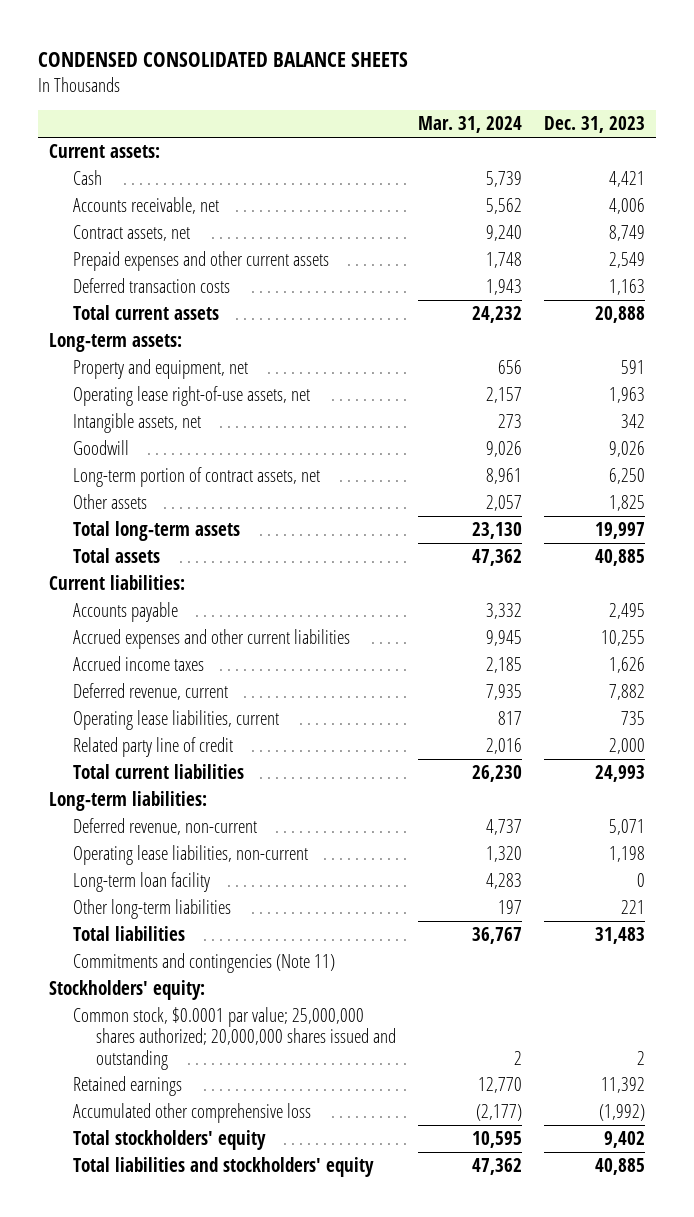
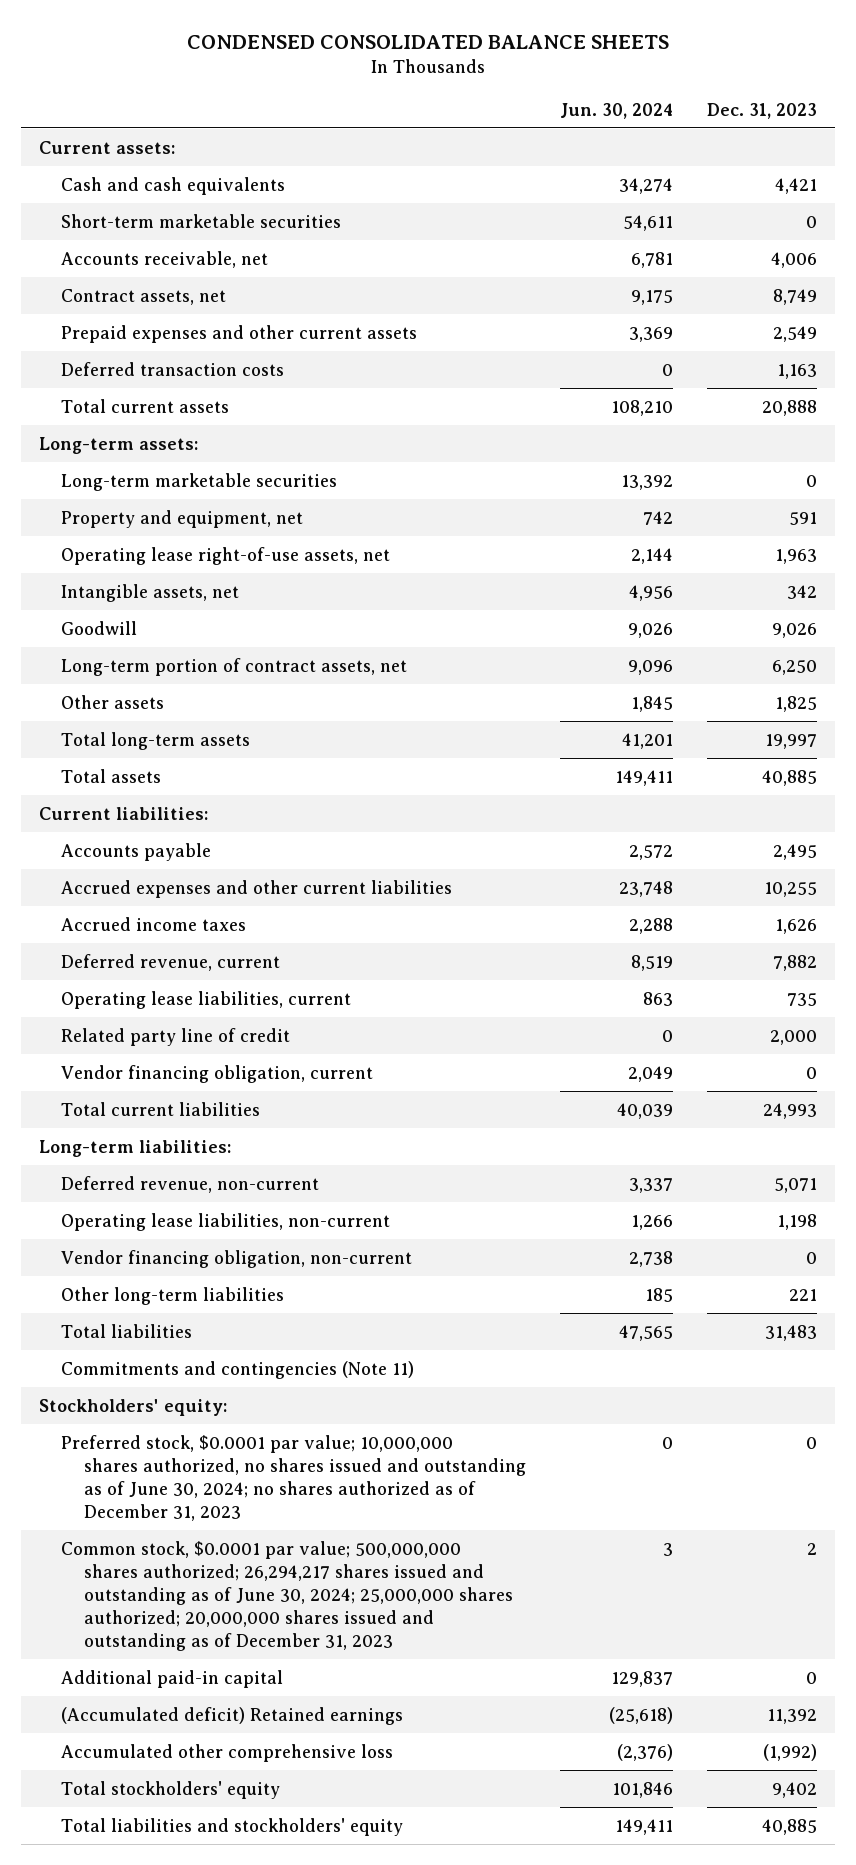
- | Mar. 31, 2024 | Dec. 31, 2023
+ | Jun. 30, 2024 | Dec. 31, 2023
- Cash | 5,739 | 4,421
+ Cash and cash equivalents | 34,274 | 4,421
+ Short-term marketable securities | 54,611 | 0
+ Long-term marketable securities | 13,392 | 0
+ Vendor financing obligation, current | 2,049 | 0
- Long-term loan facility | 4,283 | 0
+ Vendor financing obligation, non-current | 2,738 | 0
- Common stock, $0.0001 par value; 25,000,000 shares authorized; 20,000,000 shares issued and outstanding | 2 | 2
- Retained earnings | 12,770 | 11,392
+ Preferred stock, $0.0001 par value; 10,000,000 shares authorized, no shares issued and outstanding as of June 30, 2024; no shares authorized as of December 31, 2023 | 0 | 0
+ Common stock, $0.0001 par value; 500,000,000 shares authorized; 26,294,217 shares issued and outstanding as of June 30, 2024; 25,000,000 shares authorized; 20,000,000 shares issued and outstanding as of December 31, 2023 | 3 | 2
+ Additional paid-in capital | 129,837 | 0
+ (Accumulated deficit) Retained earnings | (25,618) | 11,392

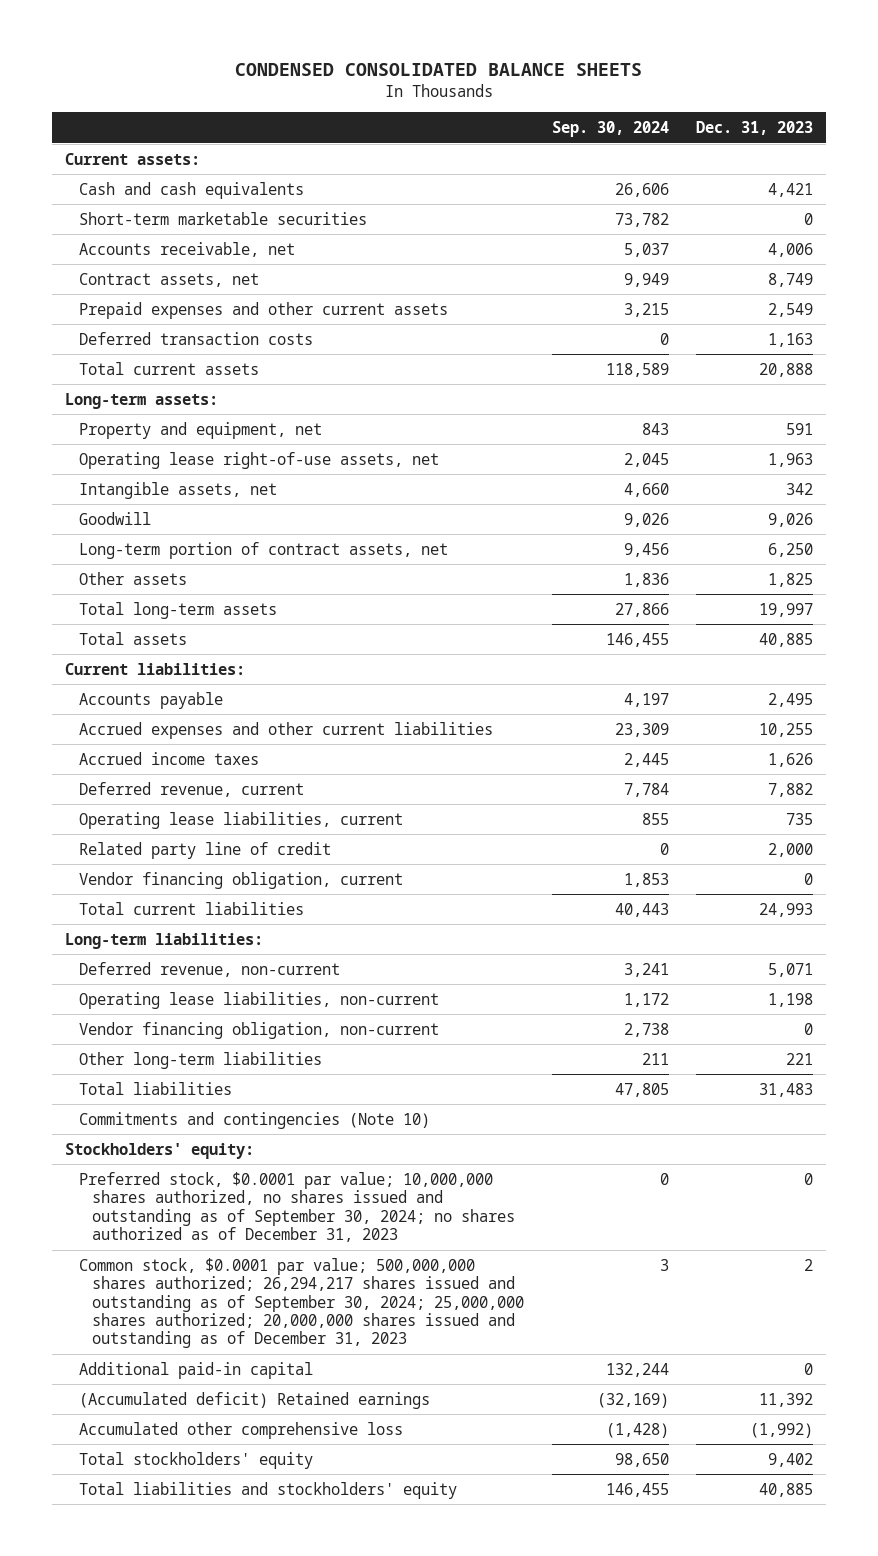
- | Jun. 30, 2024 | Dec. 31, 2023
+ | Sep. 30, 2024 | Dec. 31, 2023
- Long-term marketable securities | 13,392 | 0
- Commitments and contingencies (Note 11)
+ Commitments and contingencies (Note 10)
- Preferred stock, $0.0001 par value; 10,000,000 shares authorized, no shares issued and outstanding as of June 30, 2024; no shares authorized as of December 31, 2023 | 0 | 0
- Common stock, $0.0001 par value; 500,000,000 shares authorized; 26,294,217 shares issued and outstanding as of June 30, 2024; 25,000,000 shares authorized; 20,000,000 shares issued and outstanding as of December 31, 2023 | 3 | 2
+ Preferred stock, $0.0001 par value; 10,000,000 shares authorized, no shares issued and outstanding as of September 30, 2024; no shares authorized as of December 31, 2023 | 0 | 0
+ Common stock, $0.0001 par value; 500,000,000 shares authorized; 26,294,217 shares issued and outstanding as of September 30, 2024; 25,000,000 shares authorized; 20,000,000 shares issued and outstanding as of December 31, 2023 | 3 | 2

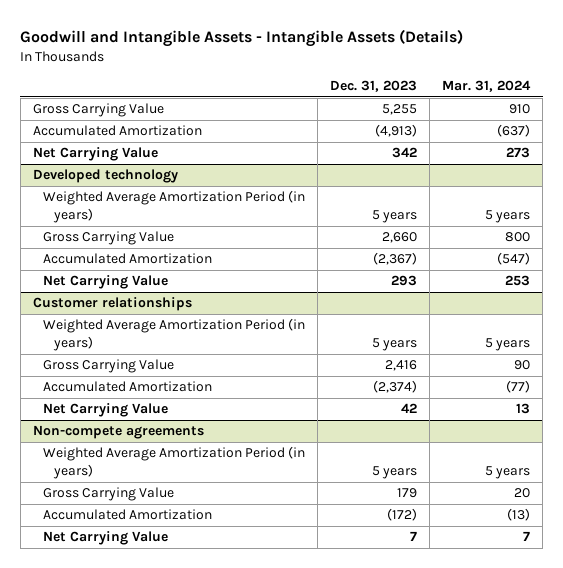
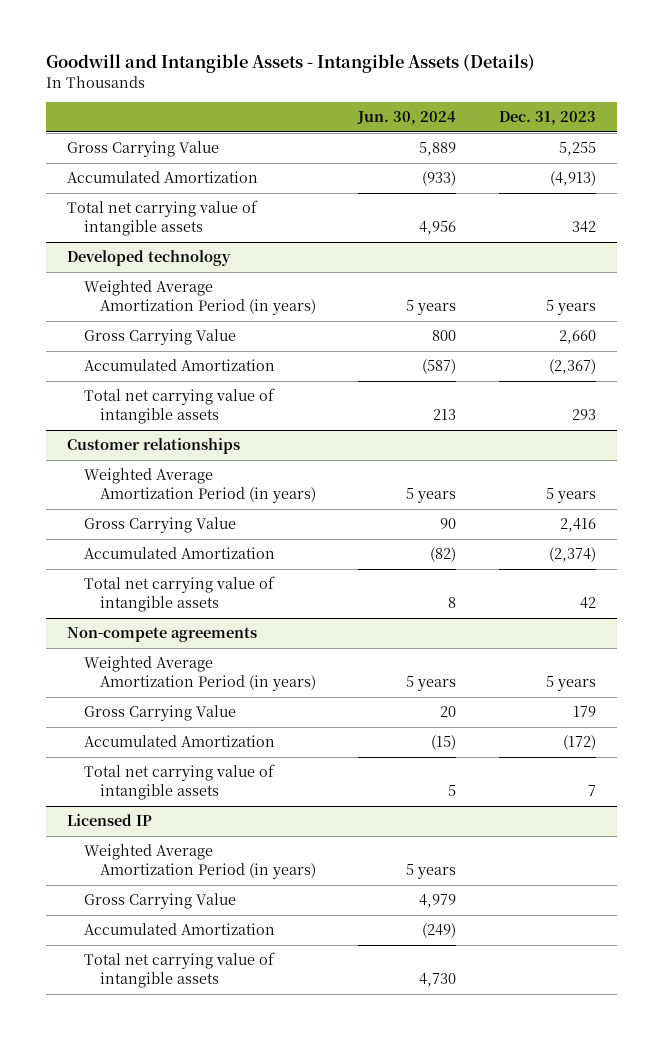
- | Dec. 31, 2023 | Mar. 31, 2024
+ | Jun. 30, 2024 | Dec. 31, 2023
- Net Carrying Value | 342 | 273
+ Total net carrying value of intangible assets | 4,956 | 342
@ Developed technology
- Net Carrying Value | 293 | 253
+ Total net carrying value of intangible assets | 213 | 293
@ Customer relationships
- Net Carrying Value | 42 | 13
+ Total net carrying value of intangible assets | 8 | 42
@ Non-compete agreements
- Net Carrying Value | 7 | 7
+ Total net carrying value of intangible assets | 5 | 7
+ Licensed IP
+ Weighted Average Amortization Period (in years) | 5 years |
+ Gross Carrying Value | 4,979 |
+ Accumulated Amortization | (249) |
+ Total net carrying value of intangible assets | 4,730 |

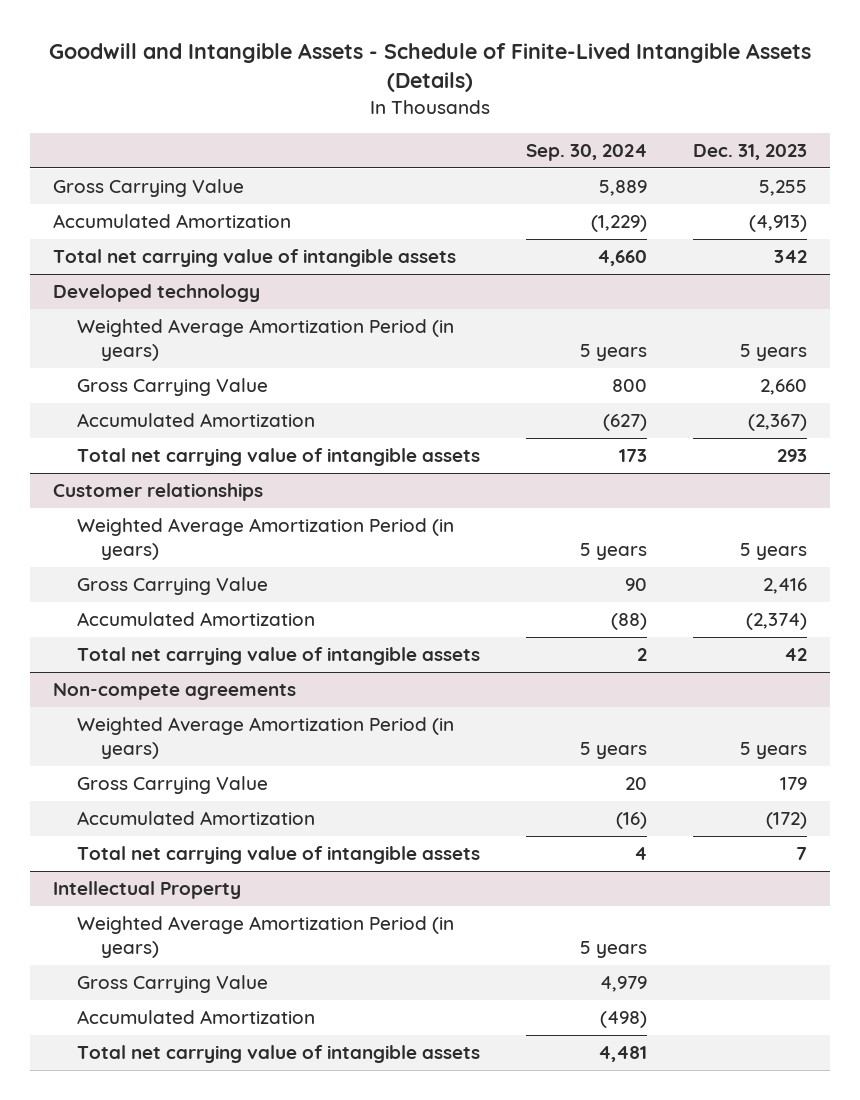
- Goodwill and Intangible Assets - Intangible Assets (Details)
+ Goodwill and Intangible Assets - Schedule of Finite-Lived Intangible Assets (Details)
- | Jun. 30, 2024 | Dec. 31, 2023
+ | Sep. 30, 2024 | Dec. 31, 2023
- Licensed IP
+ Intellectual Property

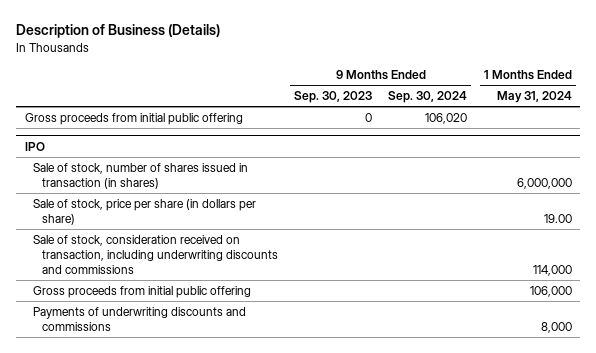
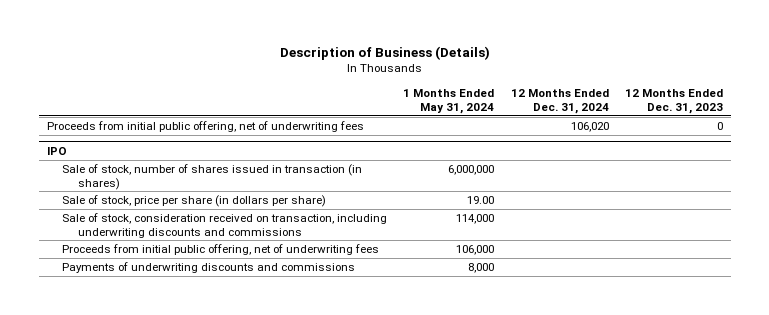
- | 9 Months Ended Sep. 30, 2023 | 9 Months Ended Sep. 30, 2024 | 1 Months Ended May 31, 2024
+ | 1 Months Ended May 31, 2024 | 12 Months Ended Dec. 31, 2024 | 12 Months Ended Dec. 31, 2023
- Gross proceeds from initial public offering | 0 | 106,020 |
+ Proceeds from initial public offering, net of underwriting fees | | 106,020 | 0
@ IPO
- Gross proceeds from initial public offering | | | 106,000
+ Proceeds from initial public offering, net of underwriting fees | 106,000 | |

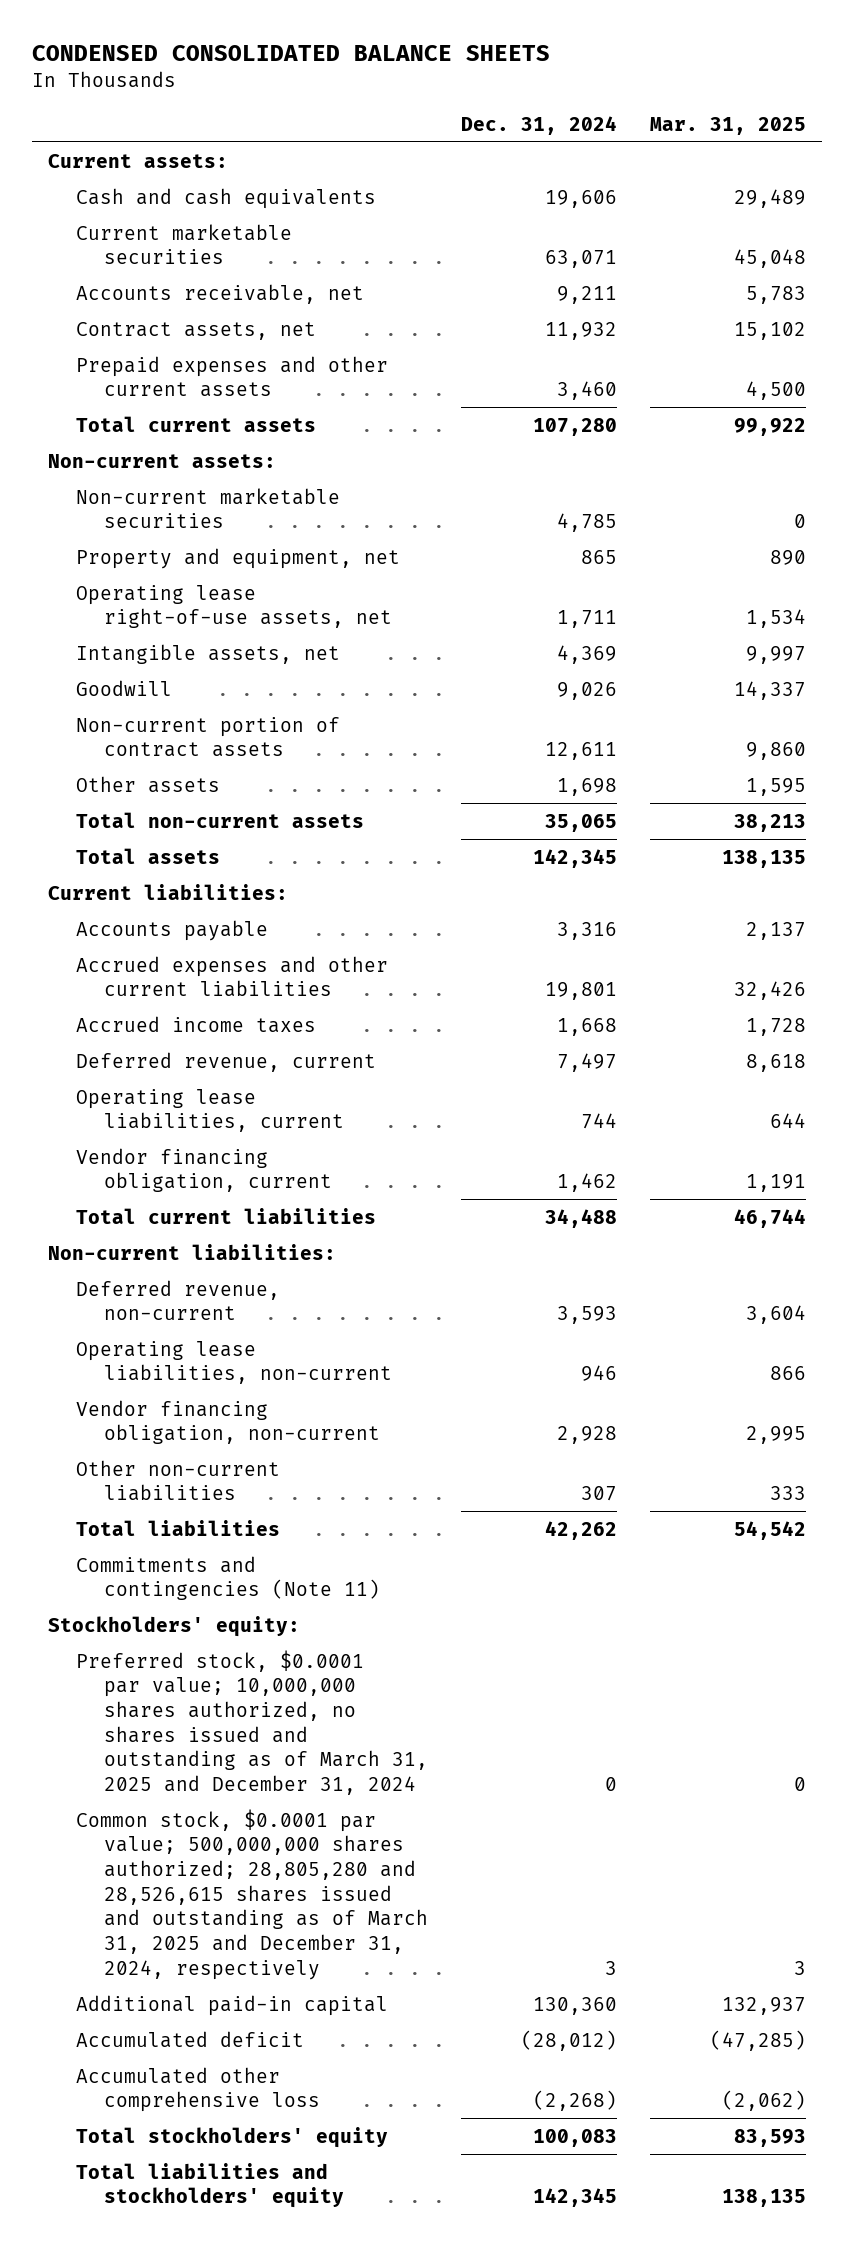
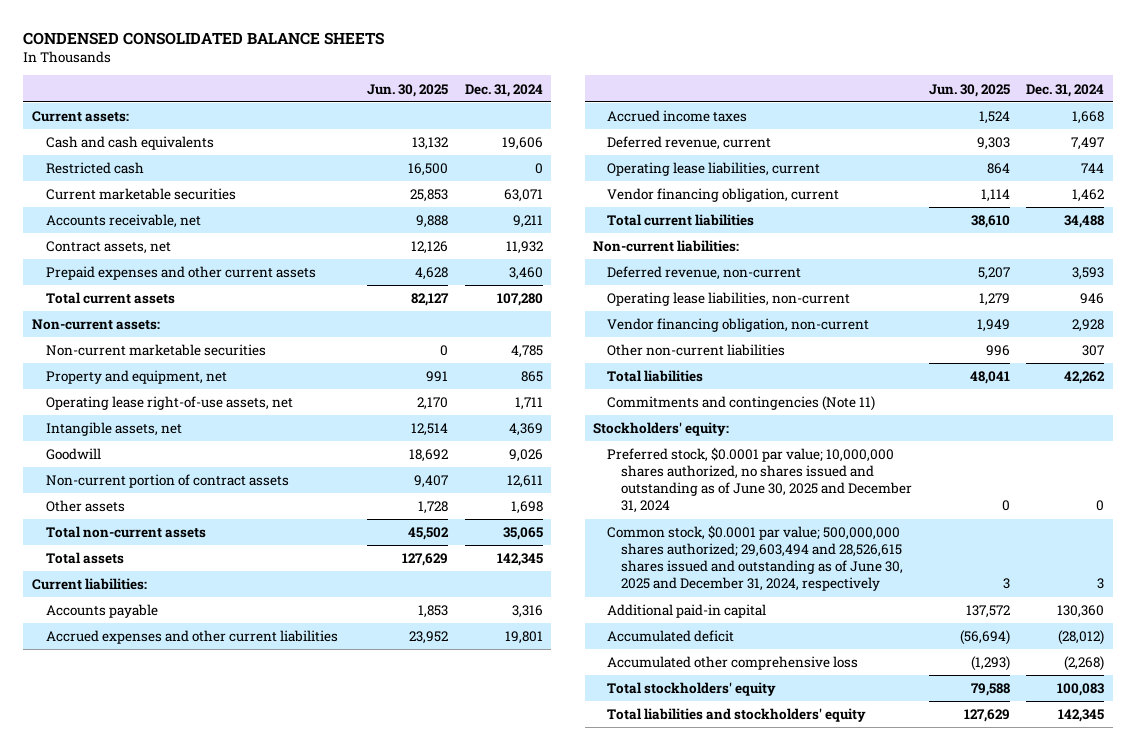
- | Dec. 31, 2024 | Mar. 31, 2025
+ | Jun. 30, 2025 | Dec. 31, 2024
+ Restricted cash | 16,500 | 0
- Preferred stock, $0.0001 par value; 10,000,000 shares authorized, no shares issued and outstanding as of March 31, 2025 and December 31, 2024 | 0 | 0
- Common stock, $0.0001 par value; 500,000,000 shares authorized; 28,805,280 and 28,526,615 shares issued and outstanding as of March 31, 2025 and December 31, 2024, respectively | 3 | 3
+ Preferred stock, $0.0001 par value; 10,000,000 shares authorized, no shares issued and outstanding as of June 30, 2025 and December 31, 2024 | 0 | 0
+ Common stock, $0.0001 par value; 500,000,000 shares authorized; 29,603,494 and 28,526,615 shares issued and outstanding as of June 30, 2025 and December 31, 2024, respectively | 3 | 3

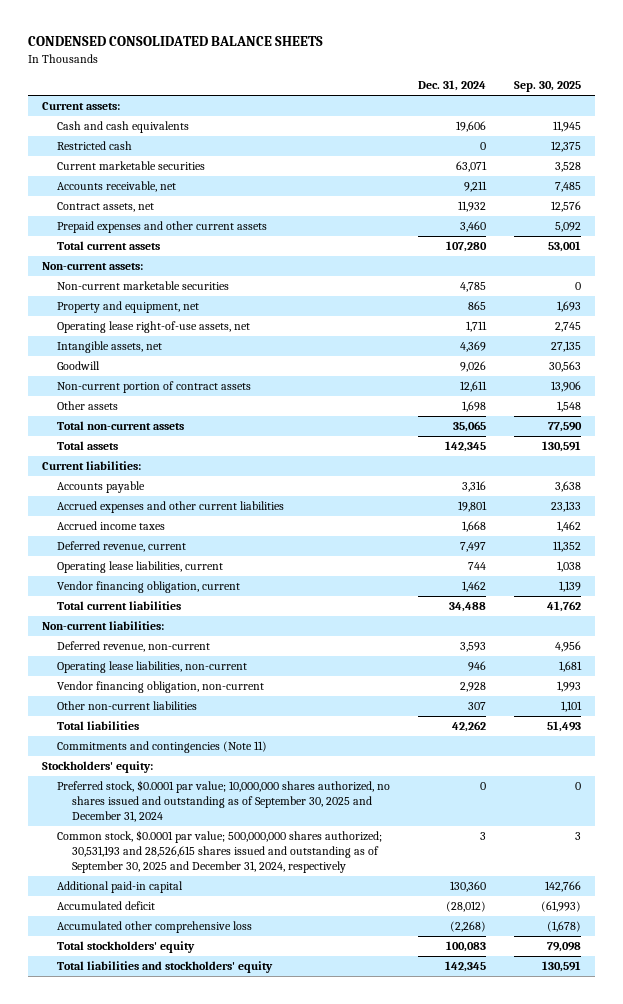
- | Jun. 30, 2025 | Dec. 31, 2024
+ | Dec. 31, 2024 | Sep. 30, 2025
- Preferred stock, $0.0001 par value; 10,000,000 shares authorized, no shares issued and outstanding as of June 30, 2025 and December 31, 2024 | 0 | 0
- Common stock, $0.0001 par value; 500,000,000 shares authorized; 29,603,494 and 28,526,615 shares issued and outstanding as of June 30, 2025 and December 31, 2024, respectively | 3 | 3
+ Preferred stock, $0.0001 par value; 10,000,000 shares authorized, no shares issued and outstanding as of September 30, 2025 and December 31, 2024 | 0 | 0
+ Common stock, $0.0001 par value; 500,000,000 shares authorized; 30,531,193 and 28,526,615 shares issued and outstanding as of September 30, 2025 and December 31, 2024, respectively | 3 | 3

